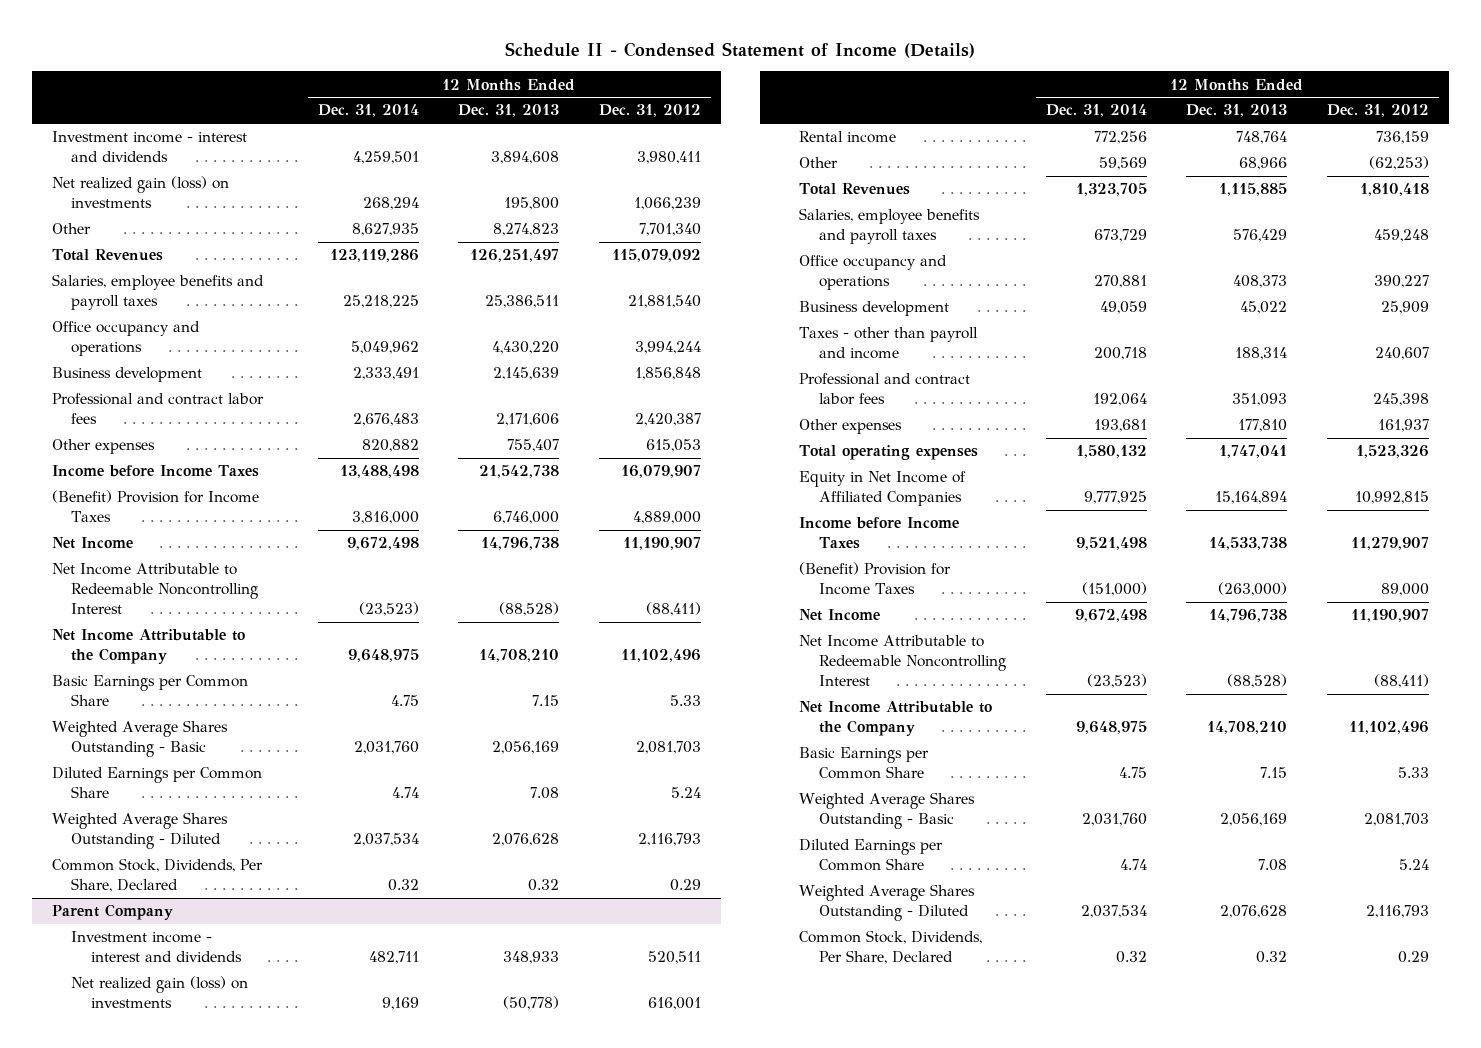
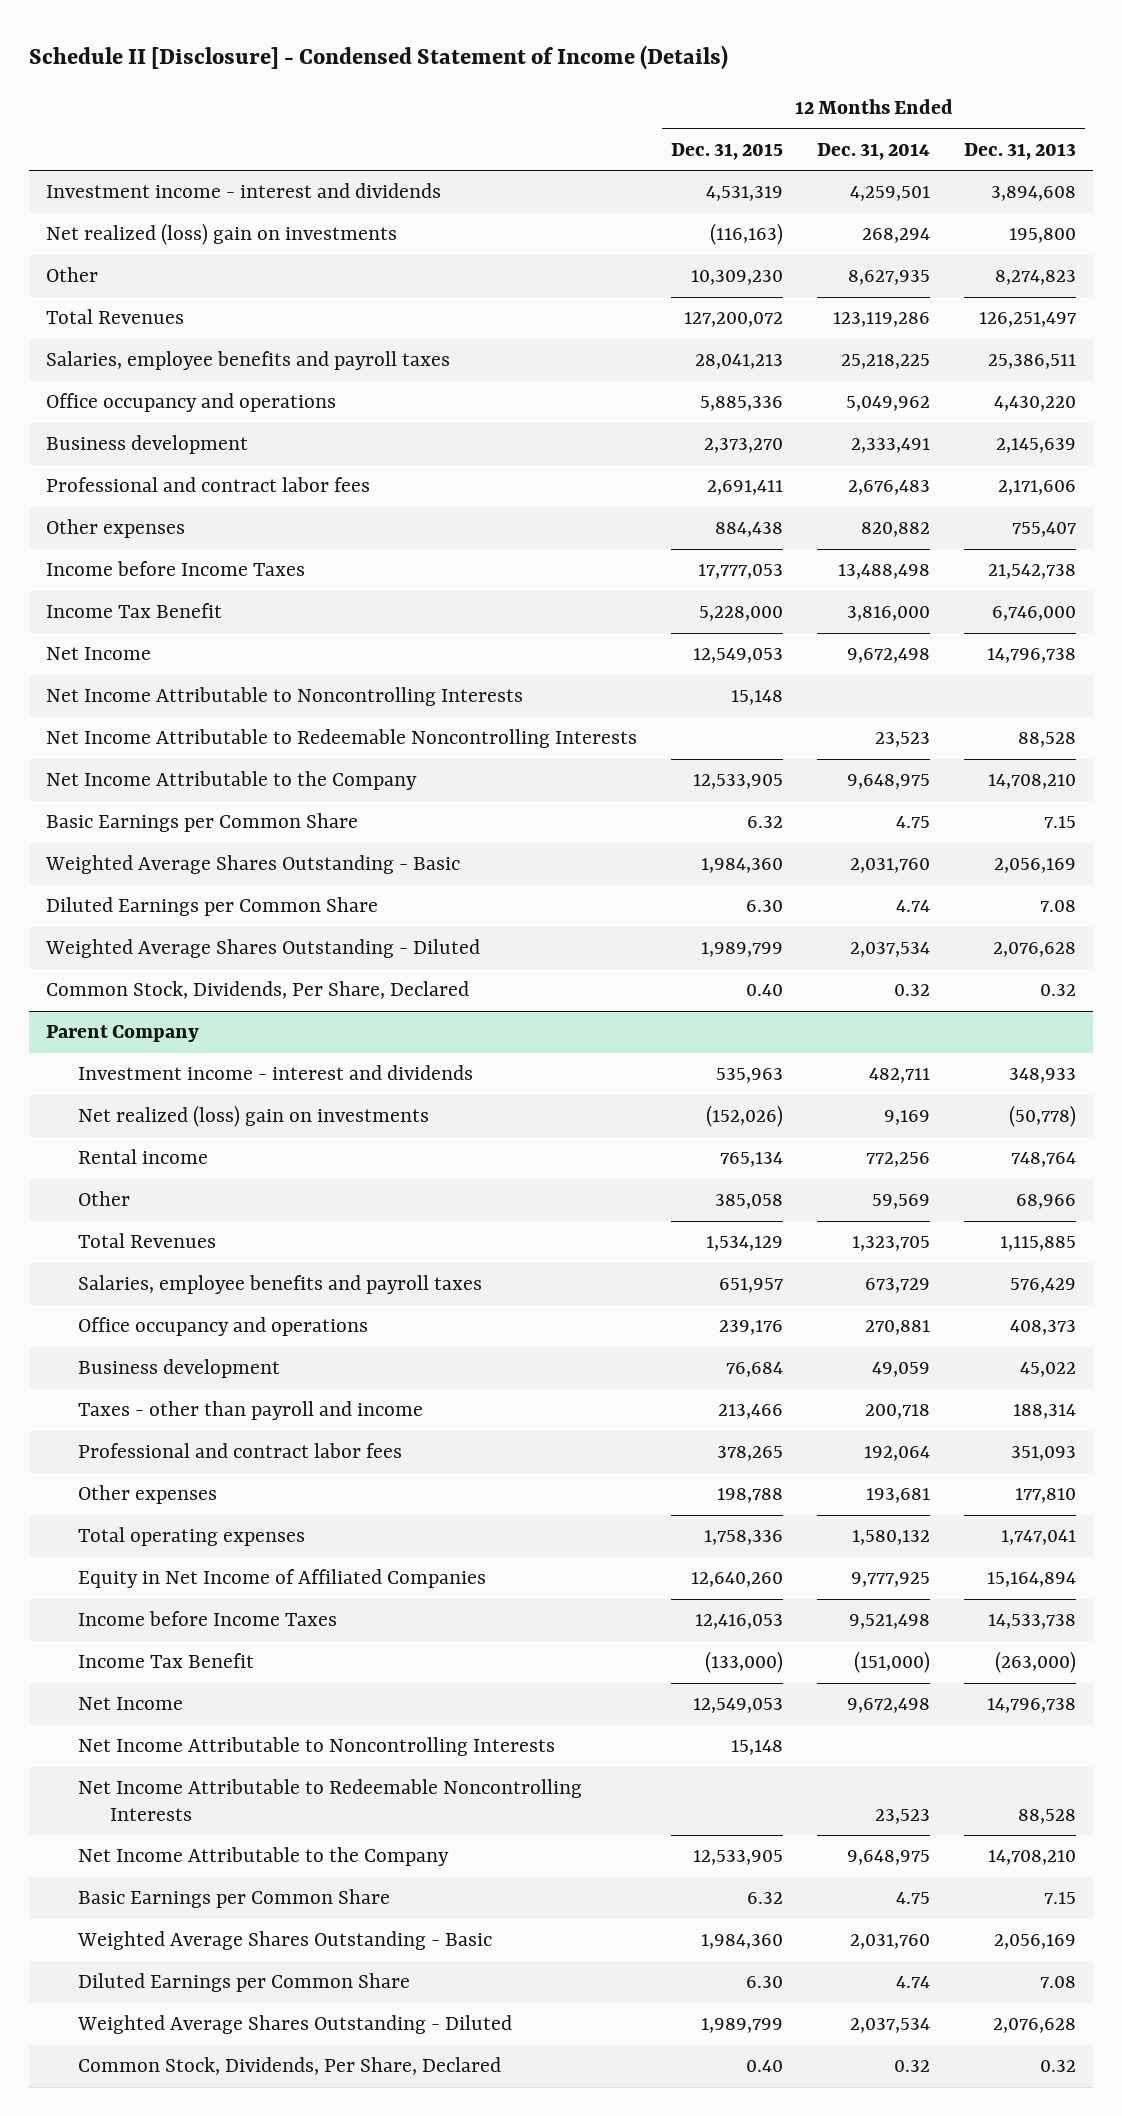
- Schedule II - Condensed Statement of Income (Details)
+ Schedule II [Disclosure] - Condensed Statement of Income (Details)
- | 12 Months Ended Dec. 31, 2014 | 12 Months Ended Dec. 31, 2013 | 12 Months Ended Dec. 31, 2012
+ | 12 Months Ended Dec. 31, 2015 | 12 Months Ended Dec. 31, 2014 | 12 Months Ended Dec. 31, 2013
- Net realized gain (loss) on investments | 268,294 | 195,800 | 1,066,239
+ Net realized (loss) gain on investments | (116,163) | 268,294 | 195,800
- (Benefit) Provision for Income Taxes | 3,816,000 | 6,746,000 | 4,889,000
+ Income Tax Benefit | 5,228,000 | 3,816,000 | 6,746,000
- Net Income Attributable to Redeemable Noncontrolling Interest | (23,523) | (88,528) | (88,411)
+ Net Income Attributable to Noncontrolling Interests | 15,148 | |
+ Net Income Attributable to Redeemable Noncontrolling Interests | | 23,523 | 88,528
@ Parent Company
- Net realized gain (loss) on investments | 9,169 | (50,778) | 616,001
+ Net realized (loss) gain on investments | (152,026) | 9,169 | (50,778)
- (Benefit) Provision for Income Taxes | (151,000) | (263,000) | 89,000
+ Income Tax Benefit | (133,000) | (151,000) | (263,000)
- Net Income Attributable to Redeemable Noncontrolling Interest | (23,523) | (88,528) | (88,411)
+ Net Income Attributable to Noncontrolling Interests | 15,148 | |
+ Net Income Attributable to Redeemable Noncontrolling Interests | | 23,523 | 88,528

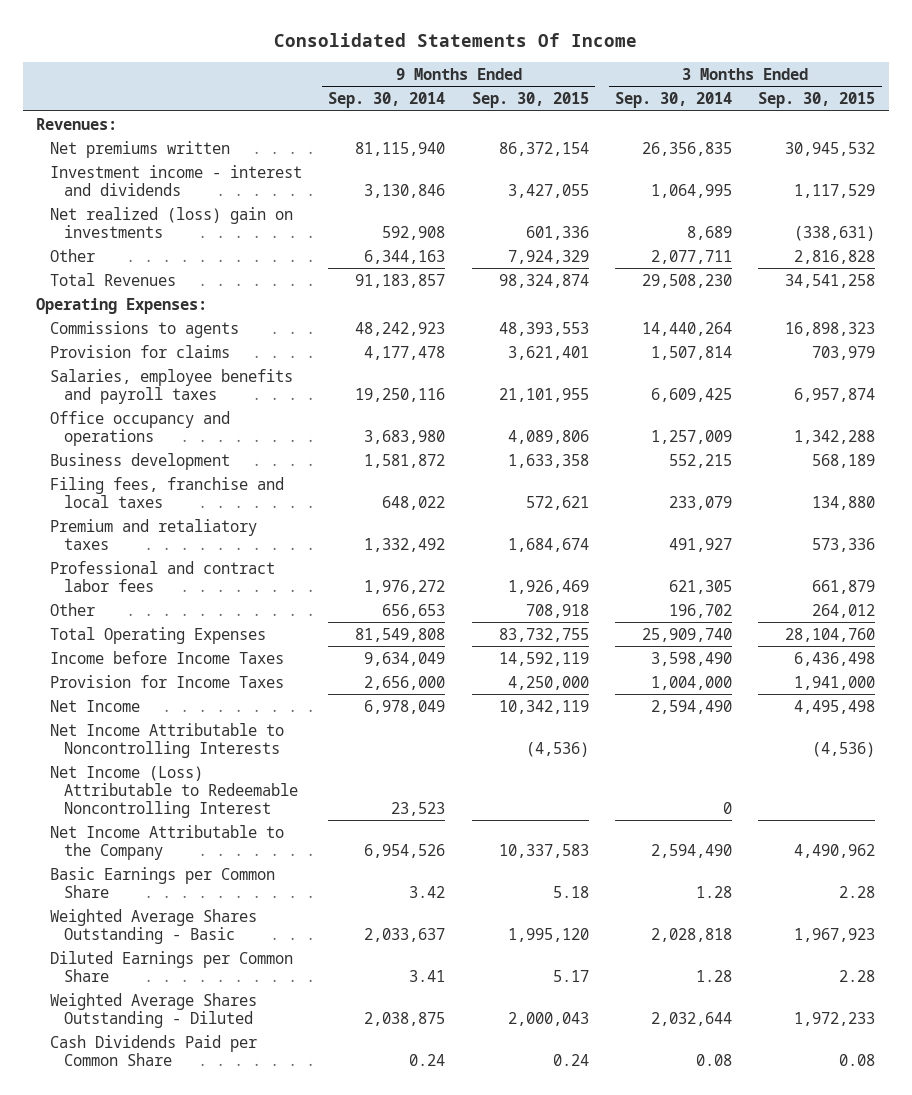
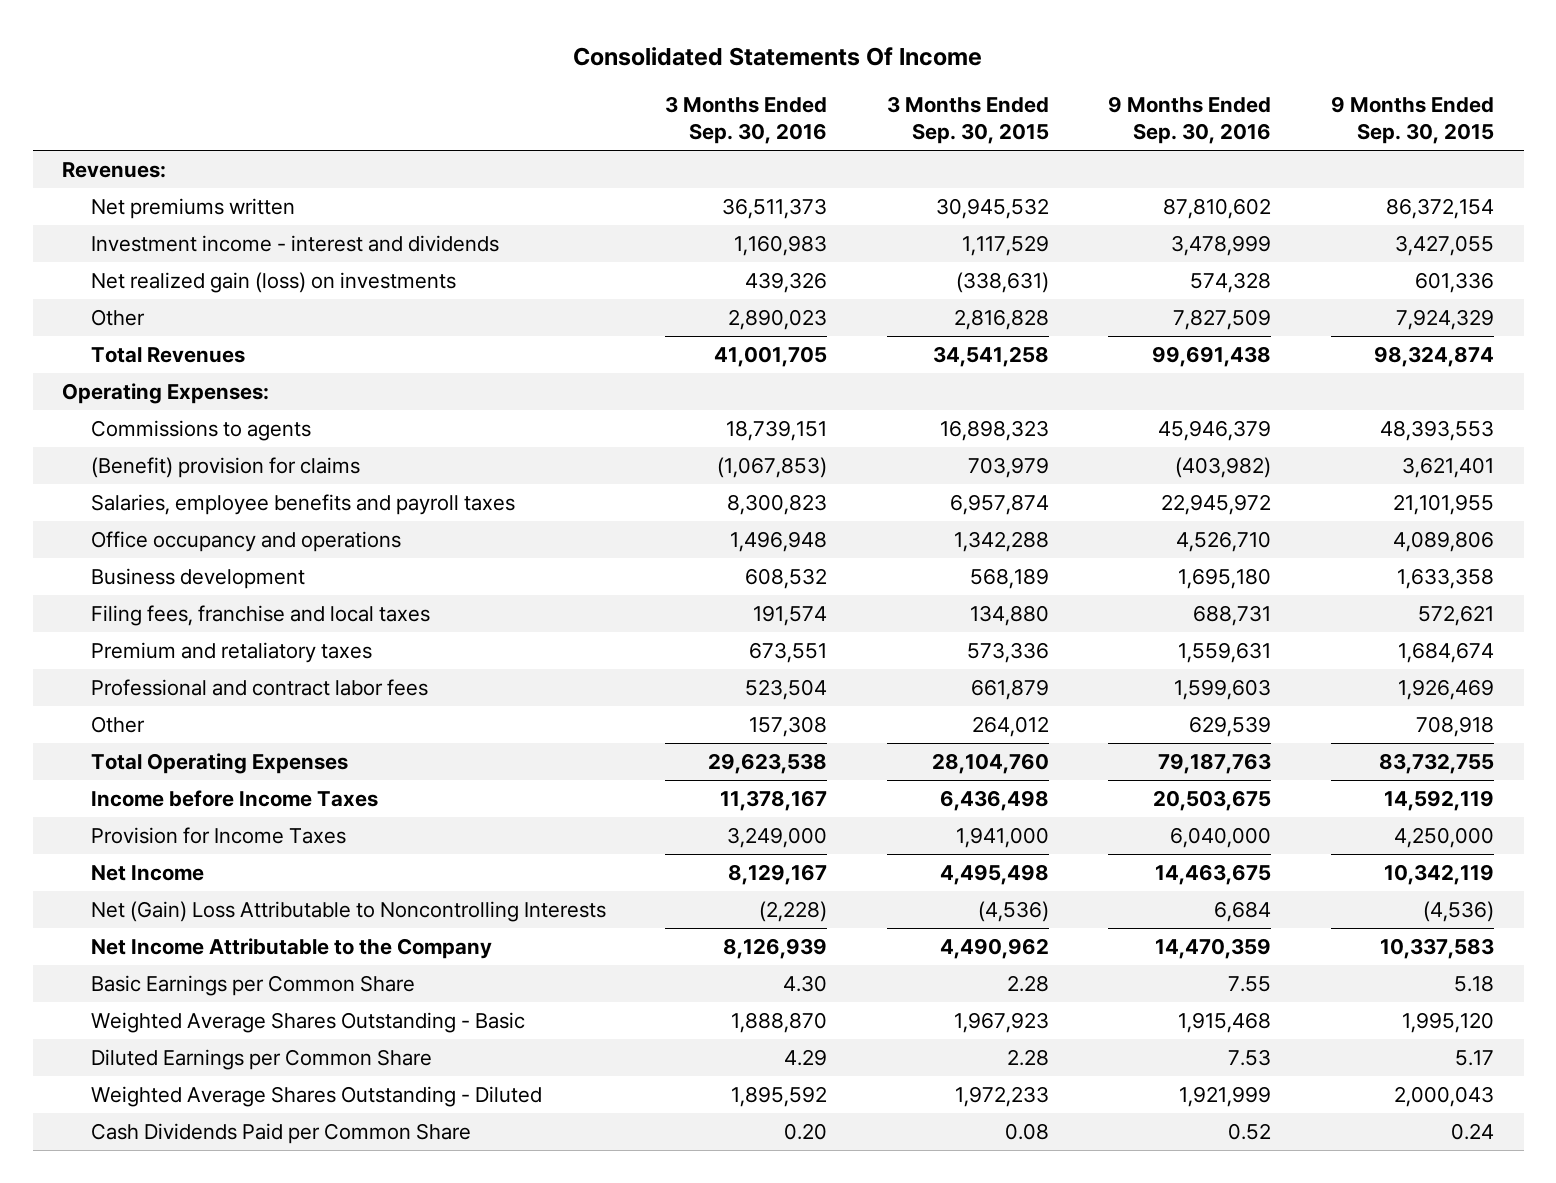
- | 9 Months Ended Sep. 30, 2014 | 9 Months Ended Sep. 30, 2015 | 3 Months Ended Sep. 30, 2014 | 3 Months Ended Sep. 30, 2015
+ | 3 Months Ended Sep. 30, 2016 | 3 Months Ended Sep. 30, 2015 | 9 Months Ended Sep. 30, 2016 | 9 Months Ended Sep. 30, 2015
- Net realized (loss) gain on investments | 592,908 | 601,336 | 8,689 | (338,631)
+ Net realized gain (loss) on investments | 439,326 | (338,631) | 574,328 | 601,336
- Provision for claims | 4,177,478 | 3,621,401 | 1,507,814 | 703,979
+ (Benefit) provision for claims | (1,067,853) | 703,979 | (403,982) | 3,621,401
- Net Income Attributable to Noncontrolling Interests | | (4,536) | | (4,536)
- Net Income (Loss) Attributable to Redeemable Noncontrolling Interest | 23,523 | | 0 |
+ Net (Gain) Loss Attributable to Noncontrolling Interests | (2,228) | (4,536) | 6,684 | (4,536)

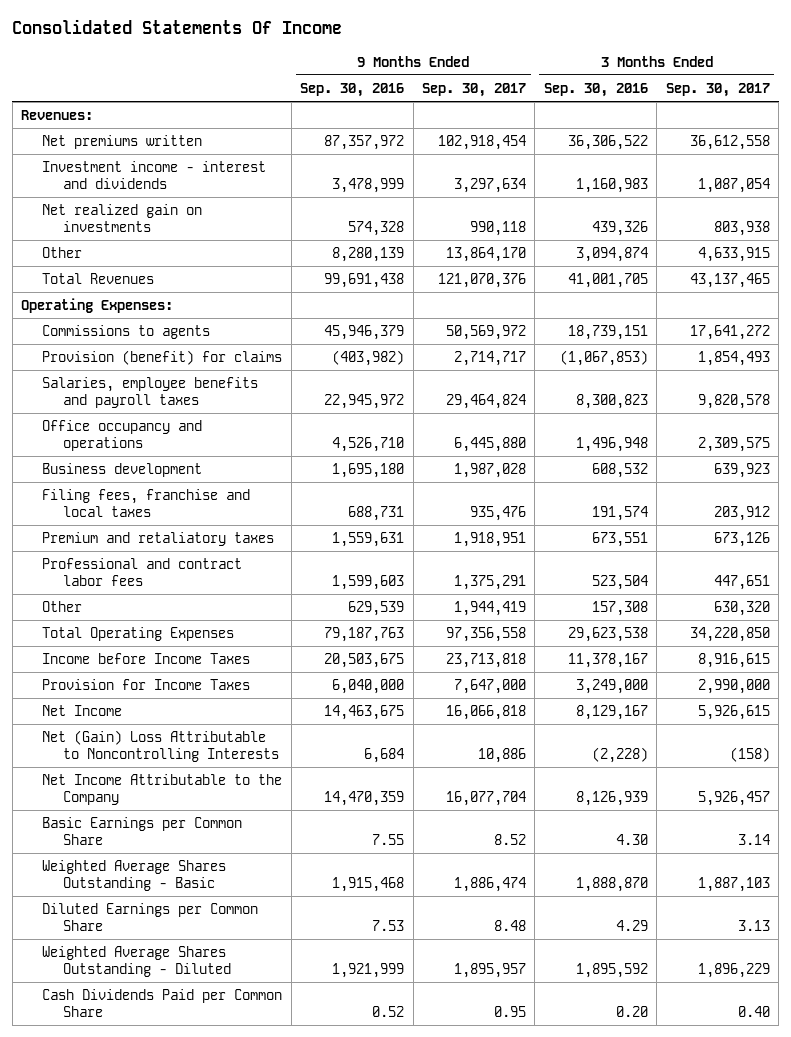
- | 3 Months Ended Sep. 30, 2016 | 3 Months Ended Sep. 30, 2015 | 9 Months Ended Sep. 30, 2016 | 9 Months Ended Sep. 30, 2015
+ | 9 Months Ended Sep. 30, 2016 | 9 Months Ended Sep. 30, 2017 | 3 Months Ended Sep. 30, 2016 | 3 Months Ended Sep. 30, 2017
- Net premiums written | 36,511,373 | 30,945,532 | 87,810,602 | 86,372,154
+ Net premiums written | 87,357,972 | 102,918,454 | 36,306,522 | 36,612,558
- Net realized gain (loss) on investments | 439,326 | (338,631) | 574,328 | 601,336
- Other | 2,890,023 | 2,816,828 | 7,827,509 | 7,924,329
+ Net realized gain on investments | 574,328 | 990,118 | 439,326 | 803,938
+ Other | 8,280,139 | 13,864,170 | 3,094,874 | 4,633,915
- (Benefit) provision for claims | (1,067,853) | 703,979 | (403,982) | 3,621,401
+ Provision (benefit) for claims | (403,982) | 2,714,717 | (1,067,853) | 1,854,493

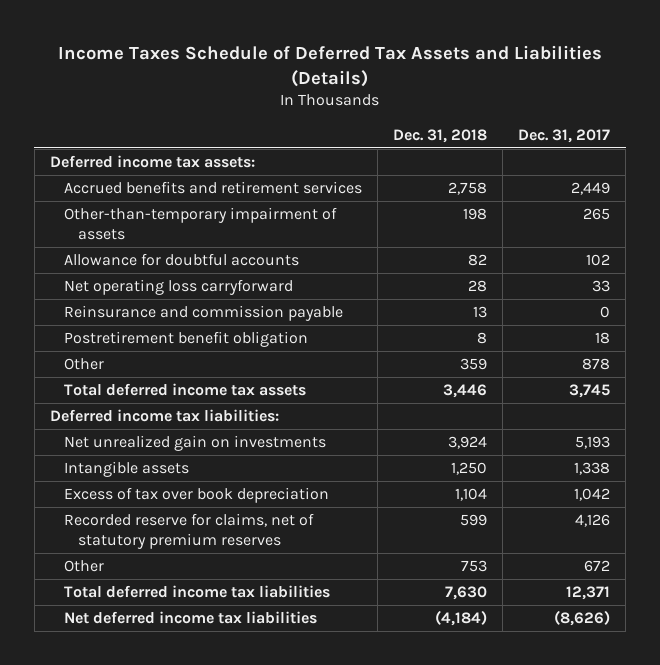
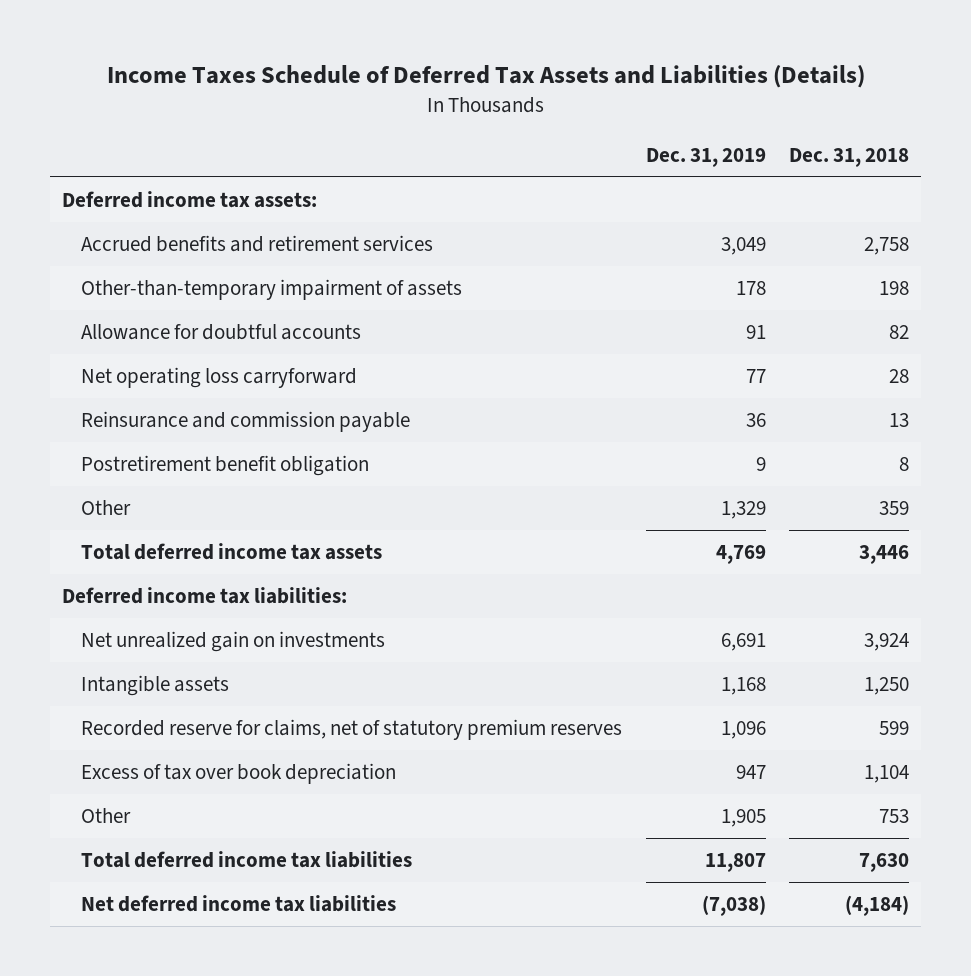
- | Dec. 31, 2018 | Dec. 31, 2017
+ | Dec. 31, 2019 | Dec. 31, 2018
moved down: Excess of tax over book depreciation | 947 | 1,104

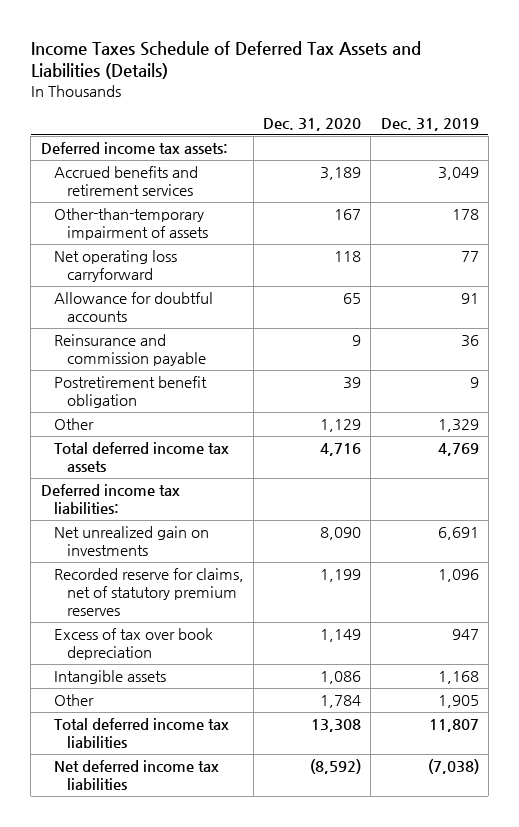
- | Dec. 31, 2019 | Dec. 31, 2018
+ | Dec. 31, 2020 | Dec. 31, 2019
moved down: Allowance for doubtful accounts | 65 | 91
moved down: Intangible assets | 1,086 | 1,168

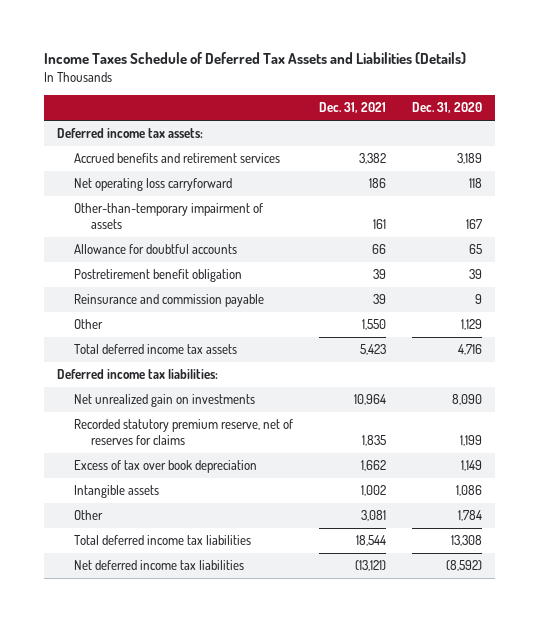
- | Dec. 31, 2020 | Dec. 31, 2019
+ | Dec. 31, 2021 | Dec. 31, 2020
moved down: Other-than-temporary impairment of assets | 161 | 167
moved down: Reinsurance and commission payable | 39 | 9
- Recorded reserve for claims, net of statutory premium reserves | 1,199 | 1,096
+ Recorded statutory premium reserve, net of reserves for claims | 1,835 | 1,199

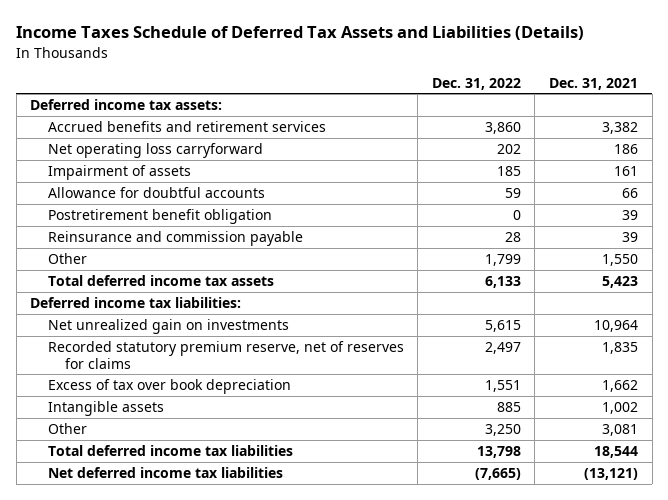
- | Dec. 31, 2021 | Dec. 31, 2020
+ | Dec. 31, 2022 | Dec. 31, 2021
- Other-than-temporary impairment of assets | 161 | 167
+ Impairment of assets | 185 | 161

